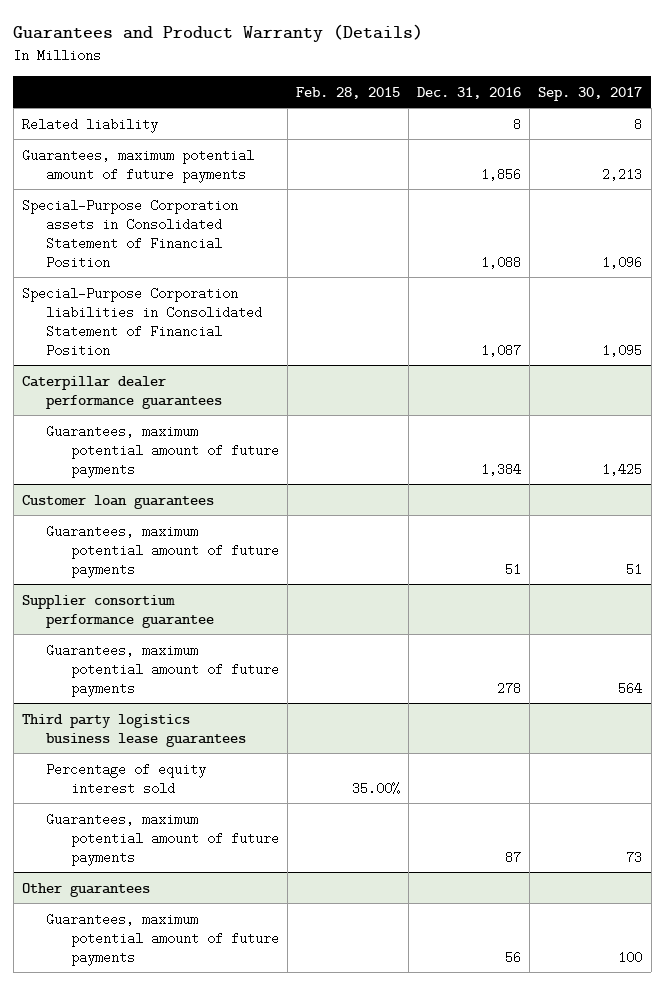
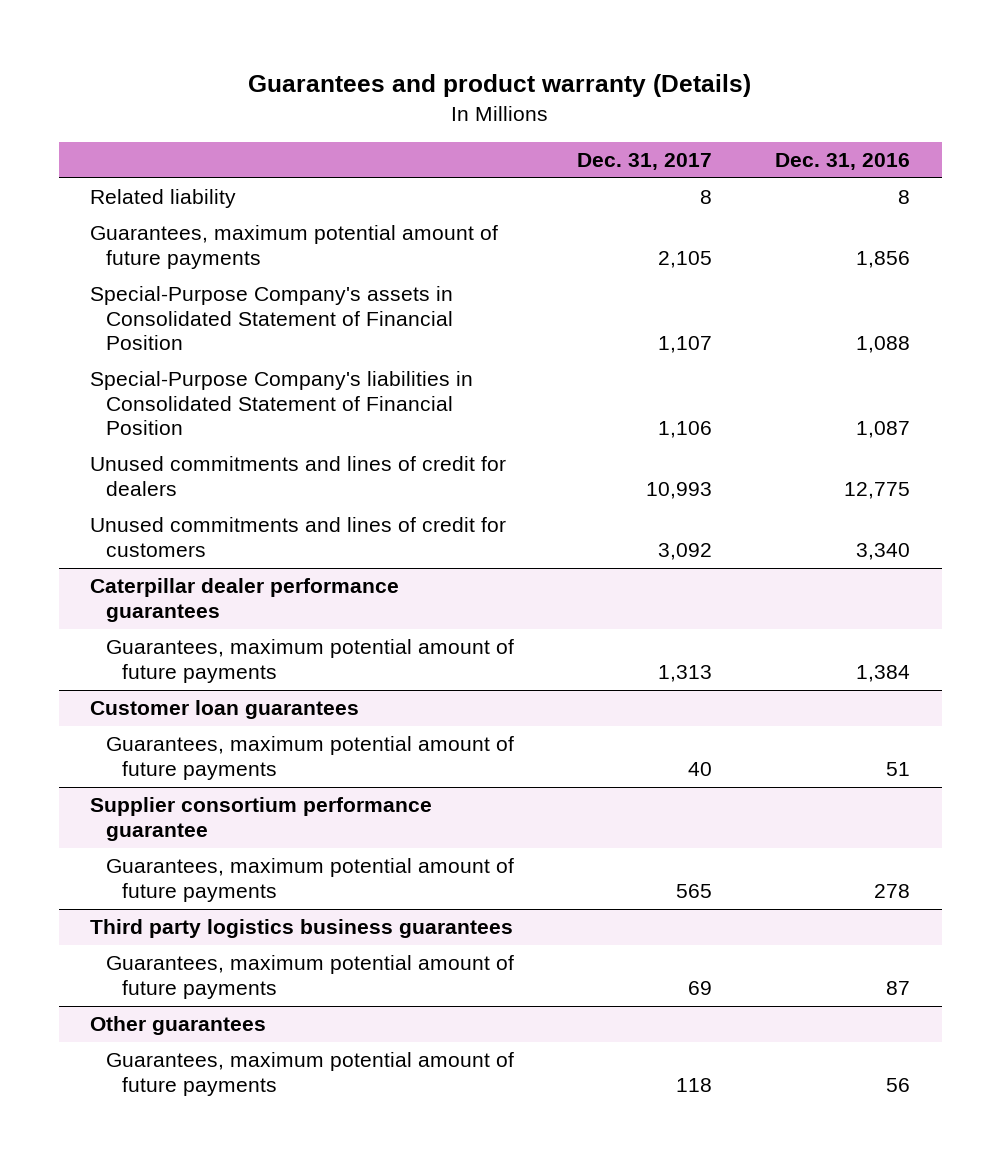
- Guarantees and Product Warranty (Details)
+ Guarantees and product warranty (Details)
- | Feb. 28, 2015 | Dec. 31, 2016 | Sep. 30, 2017
+ | Dec. 31, 2017 | Dec. 31, 2016
- Special-Purpose Corporation assets in Consolidated Statement of Financial Position | | 1,088 | 1,096
- Special-Purpose Corporation liabilities in Consolidated Statement of Financial Position | | 1,087 | 1,095
+ Special-Purpose Company's assets in Consolidated Statement of Financial Position | 1,107 | 1,088
+ Special-Purpose Company's liabilities in Consolidated Statement of Financial Position | 1,106 | 1,087
+ Unused commitments and lines of credit for dealers | 10,993 | 12,775
+ Unused commitments and lines of credit for customers | 3,092 | 3,340
- Third party logistics business lease guarantees
- Percentage of equity interest sold | 35.00% | |
+ Third party logistics business guarantees

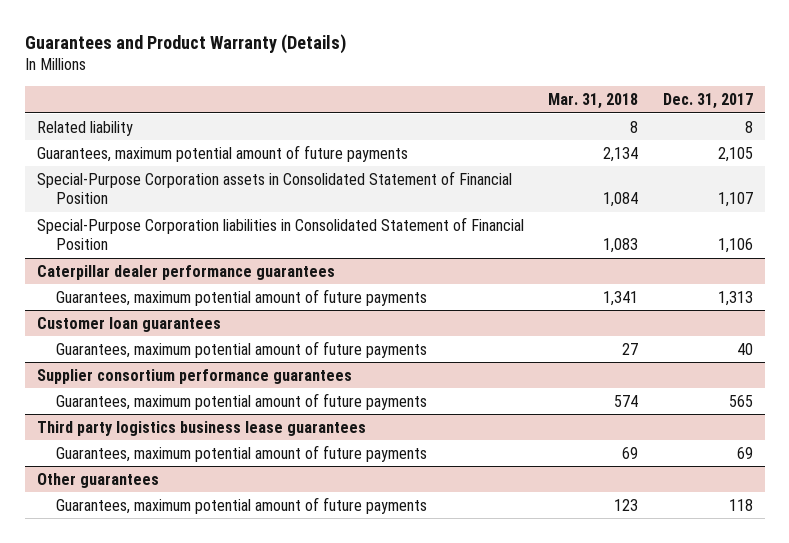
- Guarantees and product warranty (Details)
+ Guarantees and Product Warranty (Details)
- | Dec. 31, 2017 | Dec. 31, 2016
+ | Mar. 31, 2018 | Dec. 31, 2017
- Special-Purpose Company's assets in Consolidated Statement of Financial Position | 1,107 | 1,088
- Special-Purpose Company's liabilities in Consolidated Statement of Financial Position | 1,106 | 1,087
- Unused commitments and lines of credit for dealers | 10,993 | 12,775
- Unused commitments and lines of credit for customers | 3,092 | 3,340
+ Special-Purpose Corporation assets in Consolidated Statement of Financial Position | 1,084 | 1,107
+ Special-Purpose Corporation liabilities in Consolidated Statement of Financial Position | 1,083 | 1,106
- Supplier consortium performance guarantee
+ Supplier consortium performance guarantees
- Third party logistics business guarantees
+ Third party logistics business lease guarantees

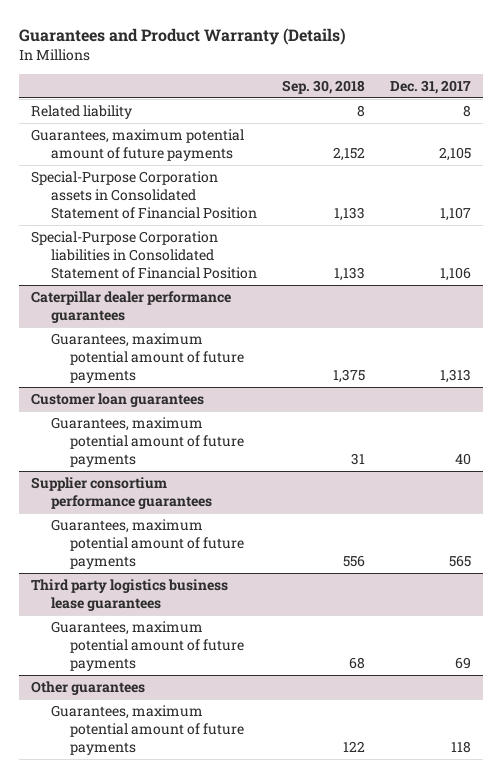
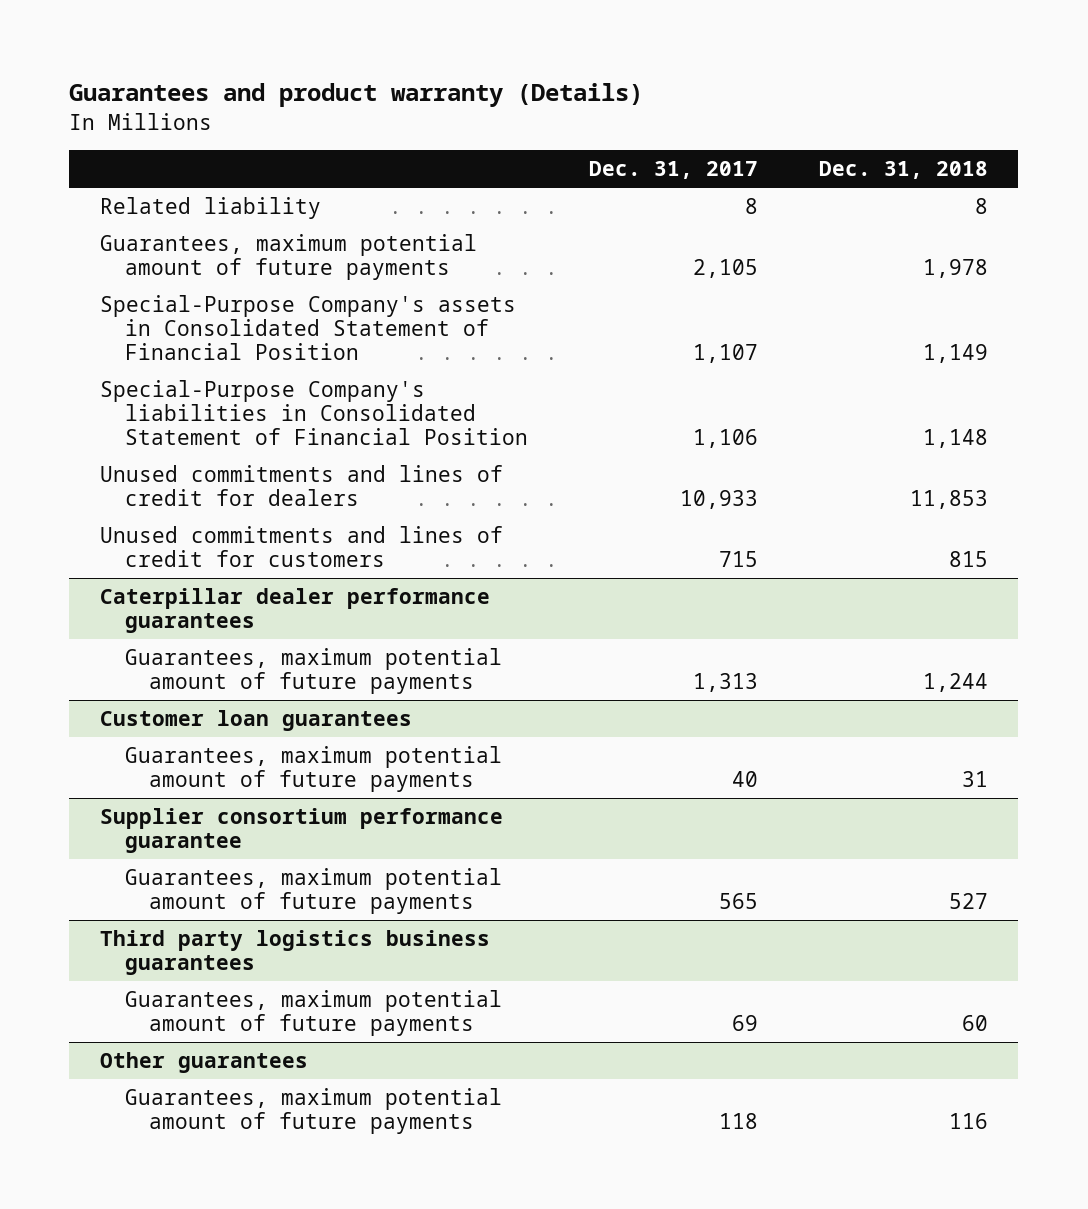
- Guarantees and Product Warranty (Details)
+ Guarantees and product warranty (Details)
- | Sep. 30, 2018 | Dec. 31, 2017
+ | Dec. 31, 2017 | Dec. 31, 2018
- Special-Purpose Corporation assets in Consolidated Statement of Financial Position | 1,133 | 1,107
- Special-Purpose Corporation liabilities in Consolidated Statement of Financial Position | 1,133 | 1,106
+ Special-Purpose Company's assets in Consolidated Statement of Financial Position | 1,107 | 1,149
+ Special-Purpose Company's liabilities in Consolidated Statement of Financial Position | 1,106 | 1,148
+ Unused commitments and lines of credit for dealers | 10,933 | 11,853
+ Unused commitments and lines of credit for customers | 715 | 815
- Supplier consortium performance guarantees
+ Supplier consortium performance guarantee
- Third party logistics business lease guarantees
+ Third party logistics business guarantees

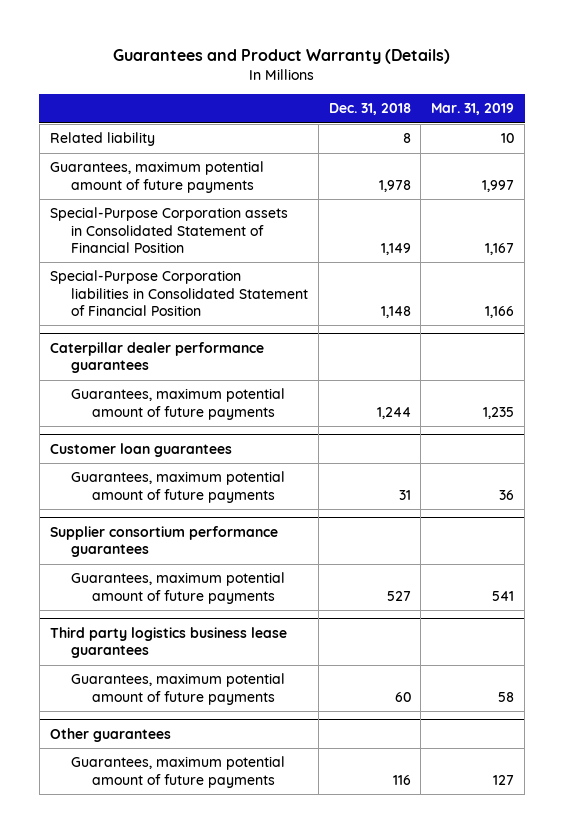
- Guarantees and product warranty (Details)
+ Guarantees and Product Warranty (Details)
- | Dec. 31, 2017 | Dec. 31, 2018
+ | Dec. 31, 2018 | Mar. 31, 2019
- Special-Purpose Company's assets in Consolidated Statement of Financial Position | 1,107 | 1,149
- Special-Purpose Company's liabilities in Consolidated Statement of Financial Position | 1,106 | 1,148
- Unused commitments and lines of credit for dealers | 10,933 | 11,853
- Unused commitments and lines of credit for customers | 715 | 815
+ Special-Purpose Corporation assets in Consolidated Statement of Financial Position | 1,149 | 1,167
+ Special-Purpose Corporation liabilities in Consolidated Statement of Financial Position | 1,148 | 1,166
- Supplier consortium performance guarantee
+ Supplier consortium performance guarantees
- Third party logistics business guarantees
+ Third party logistics business lease guarantees

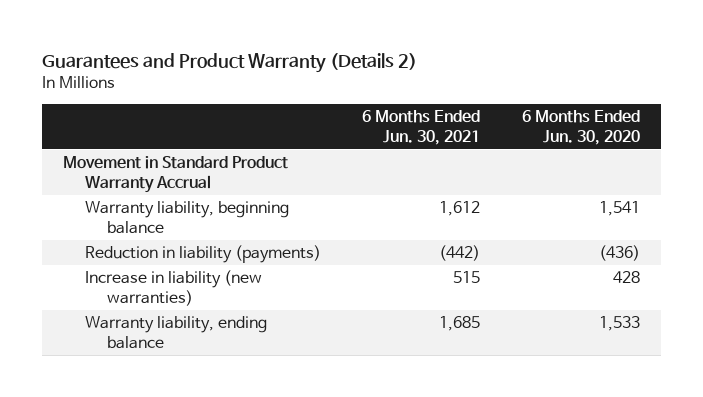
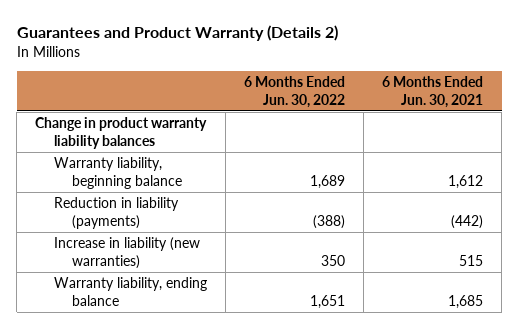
- | 6 Months Ended Jun. 30, 2021 | 6 Months Ended Jun. 30, 2020
+ | 6 Months Ended Jun. 30, 2022 | 6 Months Ended Jun. 30, 2021
- Movement in Standard Product Warranty Accrual
+ Change in product warranty liability balances

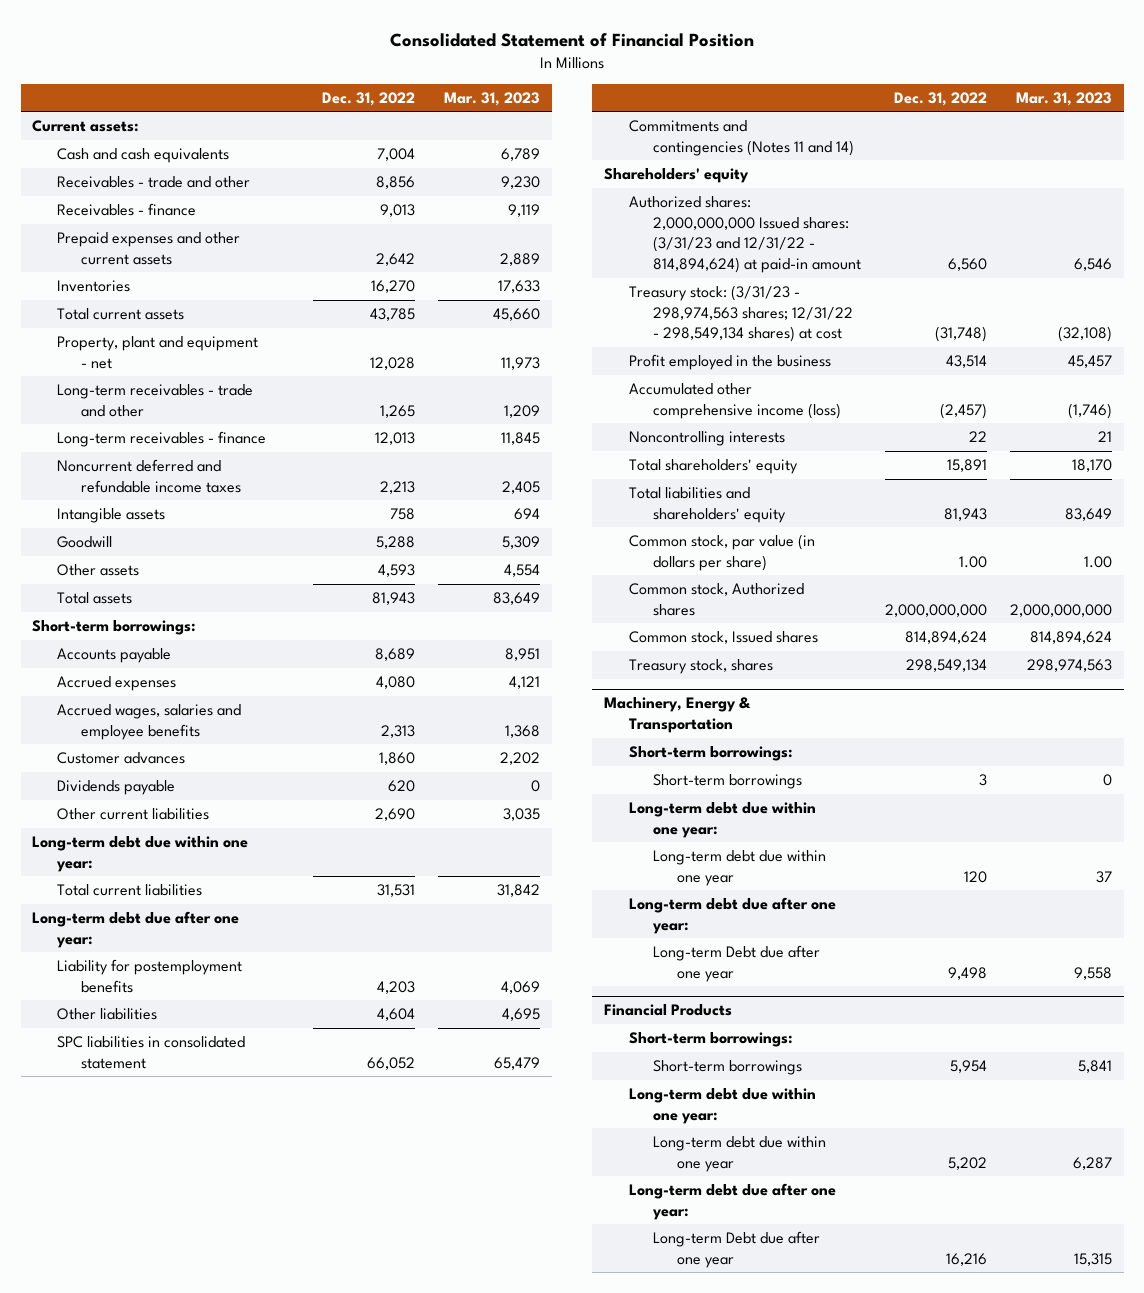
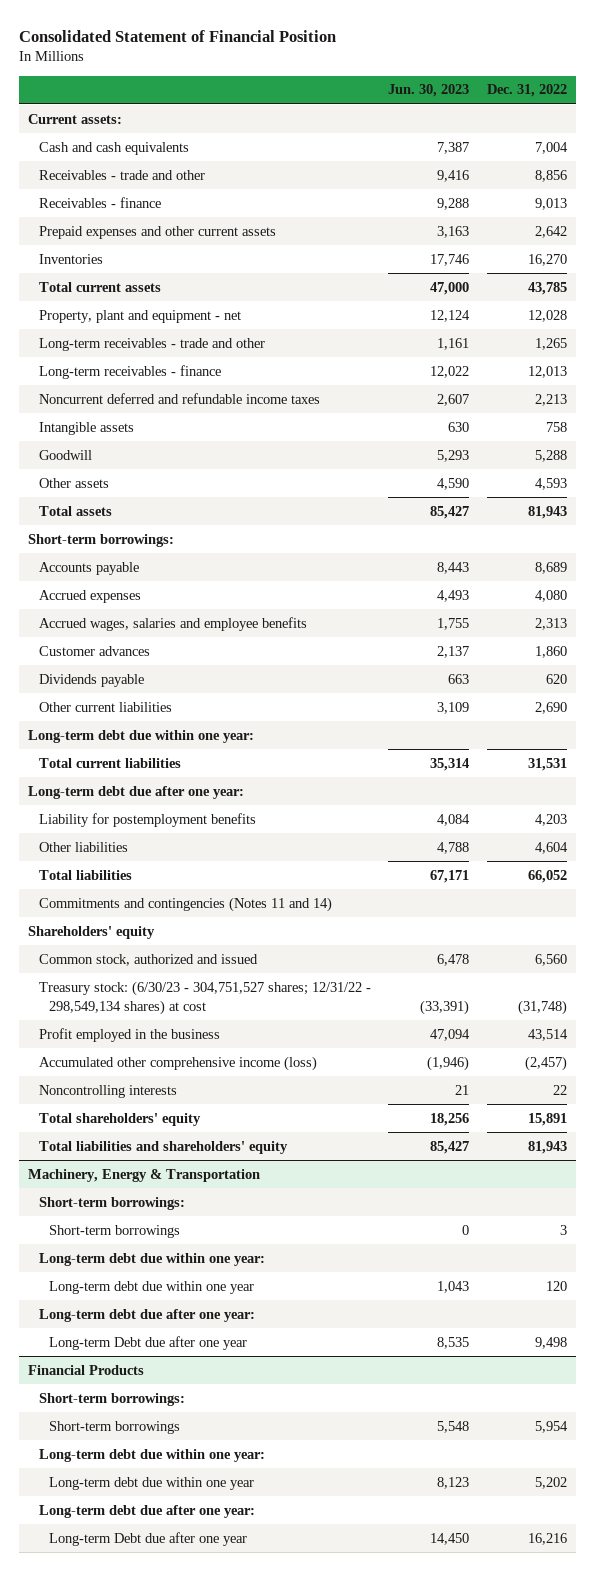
- | Dec. 31, 2022 | Mar. 31, 2023
+ | Jun. 30, 2023 | Dec. 31, 2022
- SPC liabilities in consolidated statement | 66,052 | 65,479
+ Total liabilities | 67,171 | 66,052
- Authorized shares: 2,000,000,000 Issued shares: (3/31/23 and 12/31/22 - 814,894,624) at paid-in amount | 6,560 | 6,546
- Treasury stock: (3/31/23 - 298,974,563 shares; 12/31/22 - 298,549,134 shares) at cost | (31,748) | (32,108)
+ Common stock, authorized and issued | 6,478 | 6,560
+ Treasury stock: (6/30/23 - 304,751,527 shares; 12/31/22 - 298,549,134 shares) at cost | (33,391) | (31,748)
- Common stock, par value (in dollars per share) | 1.00 | 1.00
- Common stock, Authorized shares | 2,000,000,000 | 2,000,000,000
- Common stock, Issued shares | 814,894,624 | 814,894,624
- Treasury stock, shares | 298,549,134 | 298,974,563

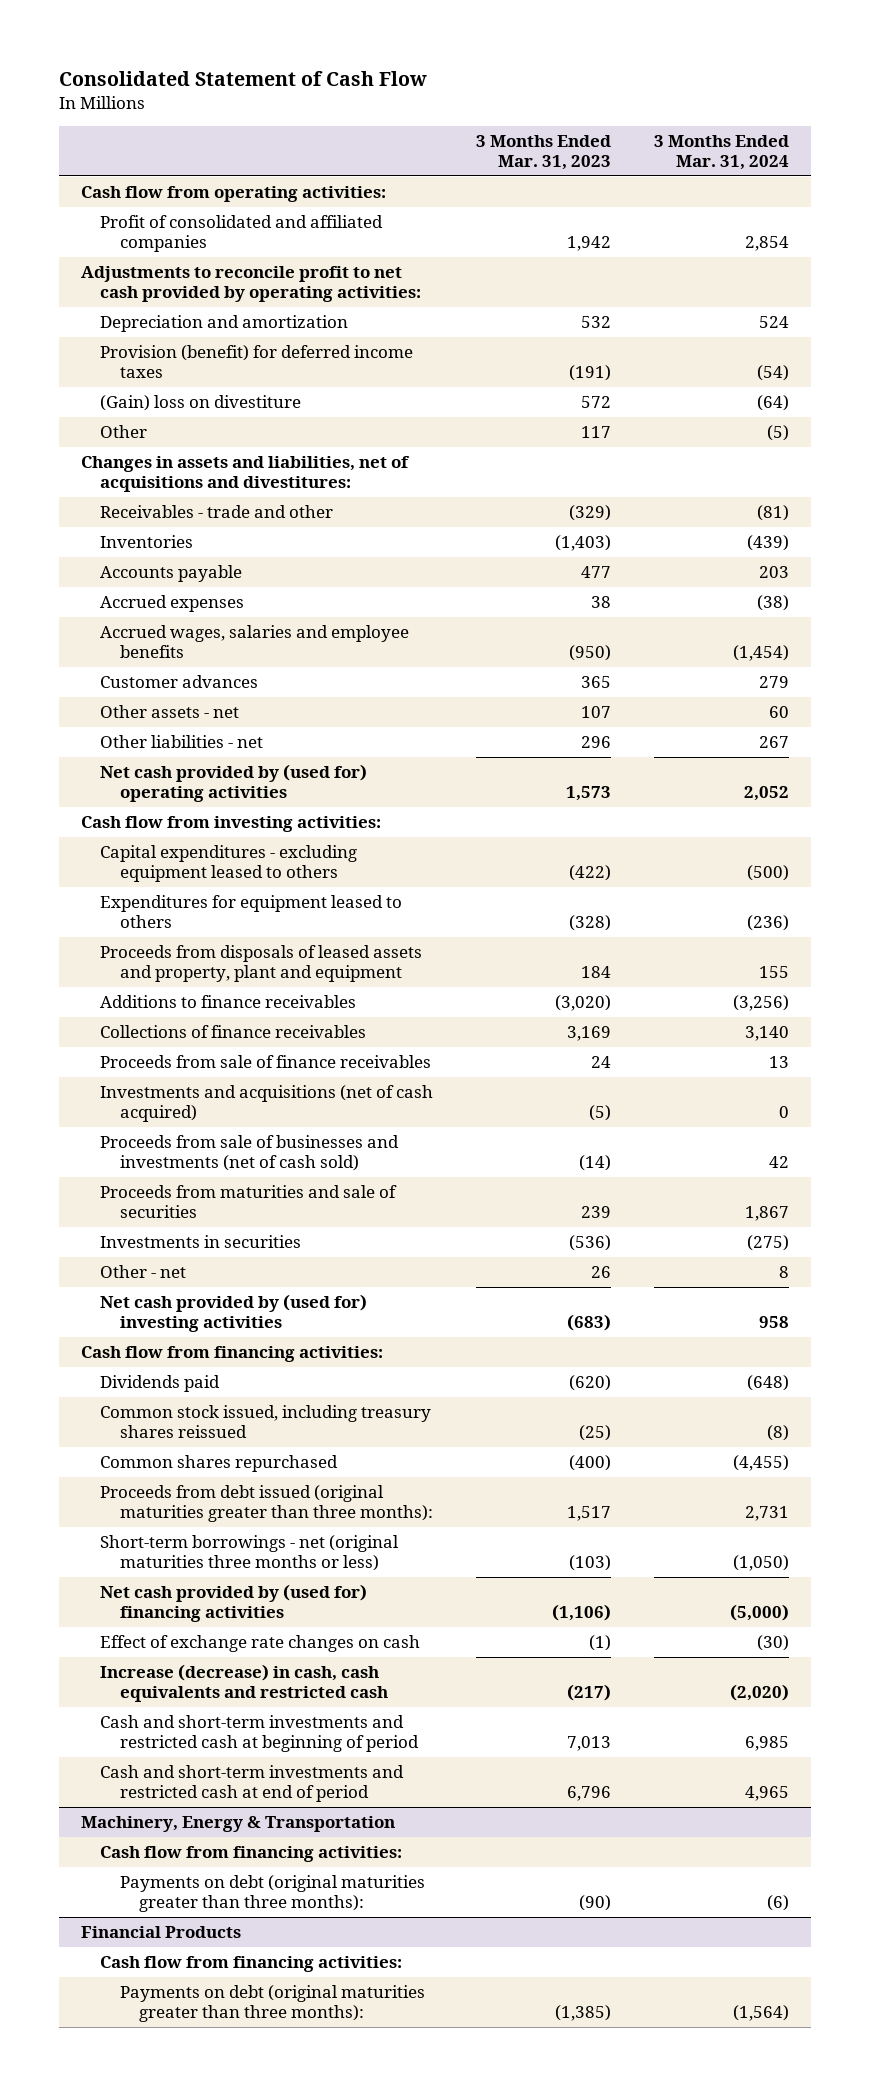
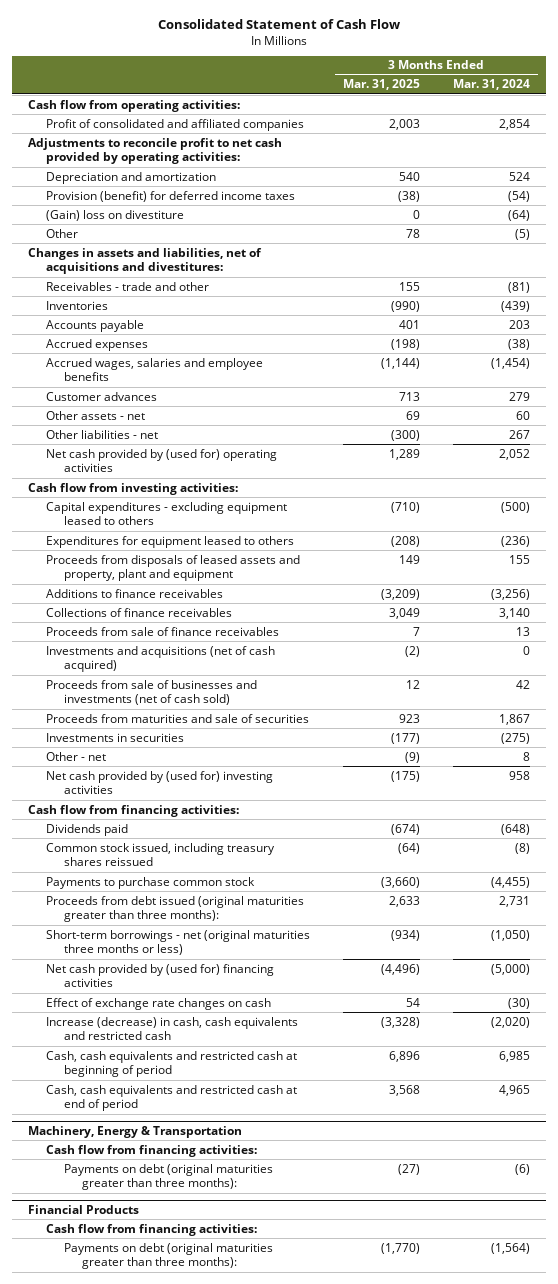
- | 3 Months Ended Mar. 31, 2023 | 3 Months Ended Mar. 31, 2024
+ | 3 Months Ended Mar. 31, 2025 | 3 Months Ended Mar. 31, 2024
- Common shares repurchased | (400) | (4,455)
+ Payments to purchase common stock | (3,660) | (4,455)
- Cash and short-term investments and restricted cash at beginning of period | 7,013 | 6,985
- Cash and short-term investments and restricted cash at end of period | 6,796 | 4,965
+ Cash, cash equivalents and restricted cash at beginning of period | 6,896 | 6,985
+ Cash, cash equivalents and restricted cash at end of period | 3,568 | 4,965

